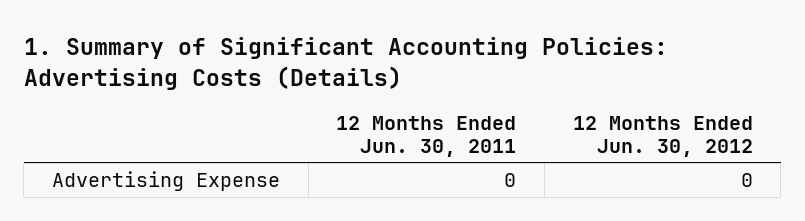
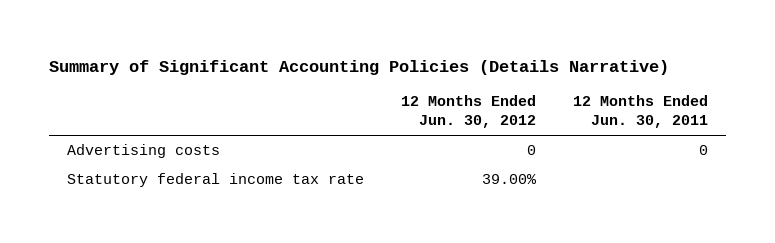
- 1. Summary of Significant Accounting Policies: Advertising Costs (Details)
+ Summary of Significant Accounting Policies (Details Narrative)
- | 12 Months Ended Jun. 30, 2011 | 12 Months Ended Jun. 30, 2012
+ | 12 Months Ended Jun. 30, 2012 | 12 Months Ended Jun. 30, 2011
- Advertising Expense | 0 | 0
+ Advertising costs | 0 | 0
+ Statutory federal income tax rate | 39.00% |

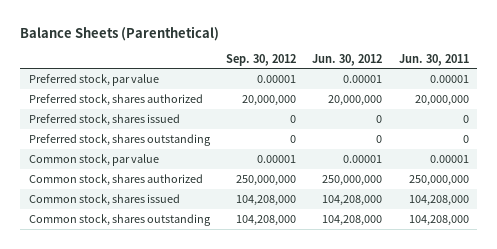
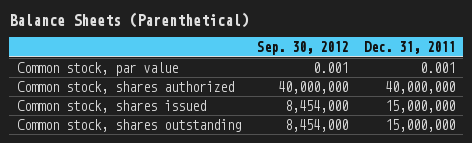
- | Sep. 30, 2012 | Jun. 30, 2012 | Jun. 30, 2011
+ | Sep. 30, 2012 | Dec. 31, 2011
- Preferred stock, par value | 0.00001 | 0.00001 | 0.00001
- Preferred stock, shares authorized | 20,000,000 | 20,000,000 | 20,000,000
- Preferred stock, shares issued | 0 | 0 | 0
- Preferred stock, shares outstanding | 0 | 0 | 0
- Common stock, par value | 0.00001 | 0.00001 | 0.00001
- Common stock, shares authorized | 250,000,000 | 250,000,000 | 250,000,000
- Common stock, shares issued | 104,208,000 | 104,208,000 | 104,208,000
- Common stock, shares outstanding | 104,208,000 | 104,208,000 | 104,208,000
+ Common stock, par value | 0.001 | 0.001
+ Common stock, shares authorized | 40,000,000 | 40,000,000
+ Common stock, shares issued | 8,454,000 | 15,000,000
+ Common stock, shares outstanding | 8,454,000 | 15,000,000

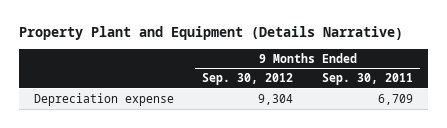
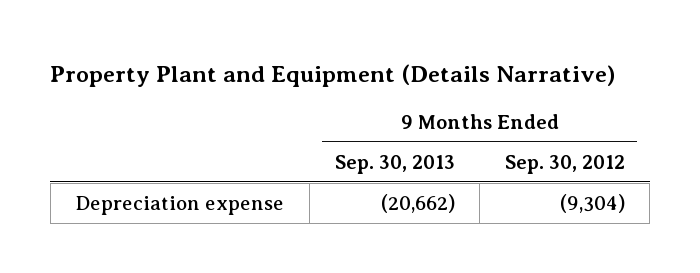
- | 9 Months Ended Sep. 30, 2012 | 9 Months Ended Sep. 30, 2011
+ | 9 Months Ended Sep. 30, 2013 | 9 Months Ended Sep. 30, 2012
- Depreciation expense | 9,304 | 6,709
+ Depreciation expense | (20,662) | (9,304)

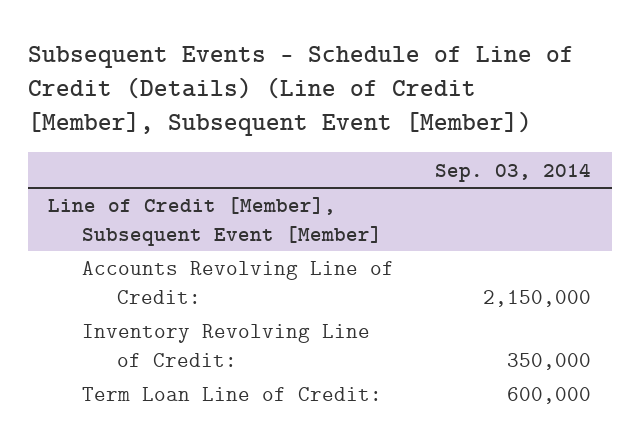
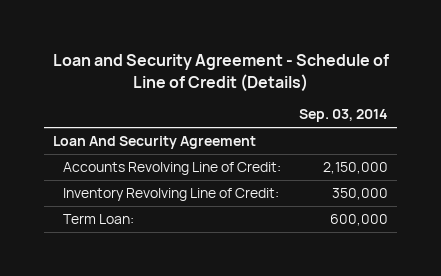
- Subsequent Events - Schedule of Line of Credit (Details) (Line of Credit [Member], Subsequent Event [Member])
+ Loan and Security Agreement - Schedule of Line of Credit (Details)
- Line of Credit [Member], Subsequent Event [Member]
+ Loan And Security Agreement
- Term Loan Line of Credit: | 600,000
+ Term Loan: | 600,000

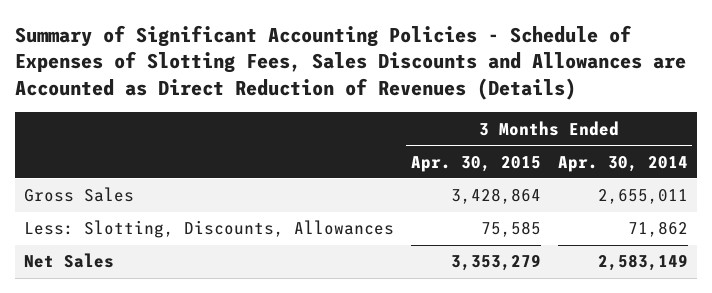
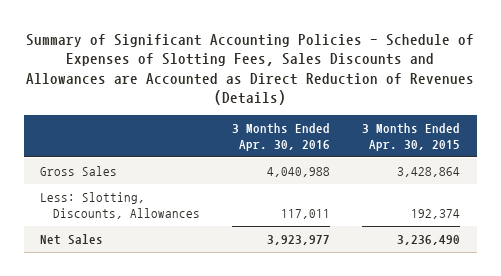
- | 3 Months Ended Apr. 30, 2015 | 3 Months Ended Apr. 30, 2014
+ | 3 Months Ended Apr. 30, 2016 | 3 Months Ended Apr. 30, 2015
- Less: Slotting, Discounts, Allowances | 75,585 | 71,862
- Net Sales | 3,353,279 | 2,583,149
+ Less: Slotting, Discounts, Allowances | 117,011 | 192,374
+ Net Sales | 3,923,977 | 3,236,490

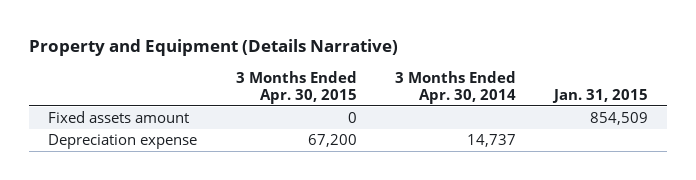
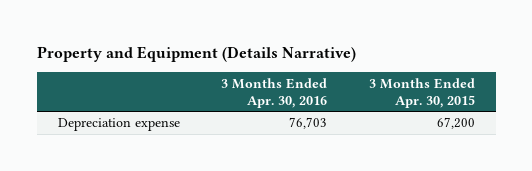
- | 3 Months Ended Apr. 30, 2015 | 3 Months Ended Apr. 30, 2014 | Jan. 31, 2015
+ | 3 Months Ended Apr. 30, 2016 | 3 Months Ended Apr. 30, 2015
- Fixed assets amount | 0 | | 854,509

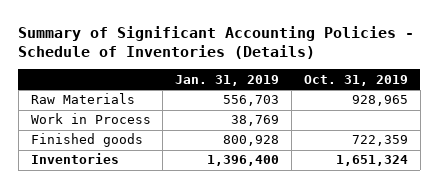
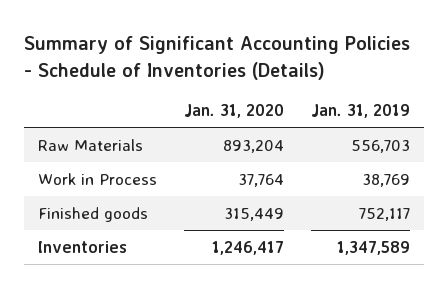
- | Jan. 31, 2019 | Oct. 31, 2019
+ | Jan. 31, 2020 | Jan. 31, 2019
- Finished goods | 800,928 | 722,359
- Inventories | 1,396,400 | 1,651,324
+ Finished goods | 315,449 | 752,117
+ Inventories | 1,246,417 | 1,347,589

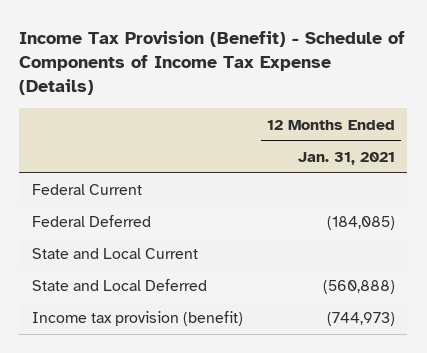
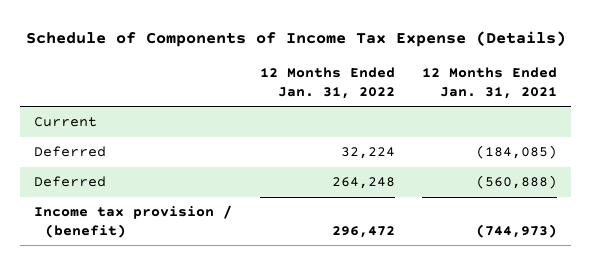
- Income Tax Provision (Benefit) - Schedule of Components of Income Tax Expense (Details)
+ Schedule of Components of Income Tax Expense (Details)
- | 12 Months Ended Jan. 31, 2021
+ | 12 Months Ended Jan. 31, 2022 | 12 Months Ended Jan. 31, 2021
- Federal Current
- Federal Deferred | (184,085)
- State and Local Current
- State and Local Deferred | (560,888)
- Income tax provision (benefit) | (744,973)
+ Current
+ Deferred | 32,224 | (184,085)
+ Deferred | 264,248 | (560,888)
+ Income tax provision / (benefit) | 296,472 | (744,973)

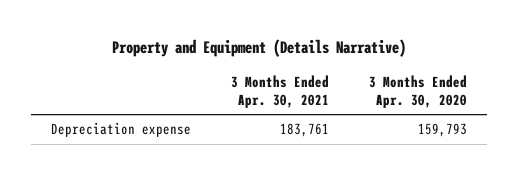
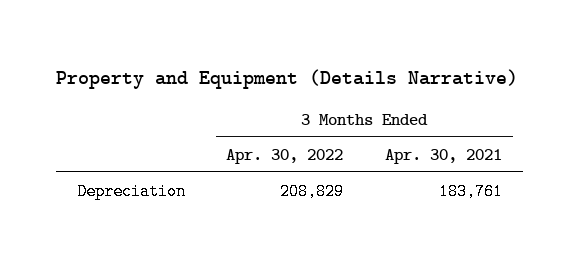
- | 3 Months Ended Apr. 30, 2021 | 3 Months Ended Apr. 30, 2020
+ | 3 Months Ended Apr. 30, 2022 | 3 Months Ended Apr. 30, 2021
- Depreciation expense | 183,761 | 159,793
+ Depreciation | 208,829 | 183,761

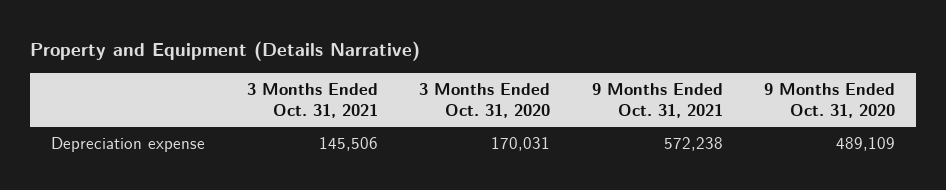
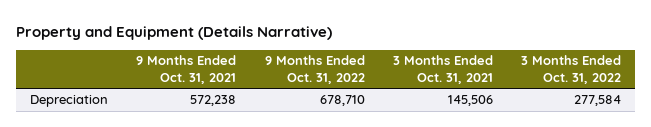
- | 3 Months Ended Oct. 31, 2021 | 3 Months Ended Oct. 31, 2020 | 9 Months Ended Oct. 31, 2021 | 9 Months Ended Oct. 31, 2020
+ | 9 Months Ended Oct. 31, 2021 | 9 Months Ended Oct. 31, 2022 | 3 Months Ended Oct. 31, 2021 | 3 Months Ended Oct. 31, 2022
- Depreciation expense | 145,506 | 170,031 | 572,238 | 489,109
+ Depreciation | 572,238 | 678,710 | 145,506 | 277,584

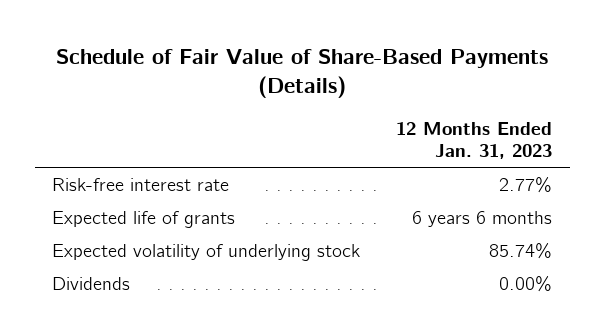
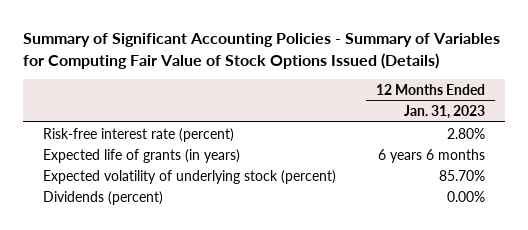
- Schedule of Fair Value of Share-Based Payments (Details)
+ Summary of Significant Accounting Policies - Summary of Variables for Computing Fair Value of Stock Options Issued (Details)
- Risk-free interest rate | 2.77%
- Expected life of grants | 6 years 6 months
- Expected volatility of underlying stock | 85.74%
- Dividends | 0.00%
+ Risk-free interest rate (percent) | 2.80%
+ Expected life of grants (in years) | 6 years 6 months
+ Expected volatility of underlying stock (percent) | 85.70%
+ Dividends (percent) | 0.00%

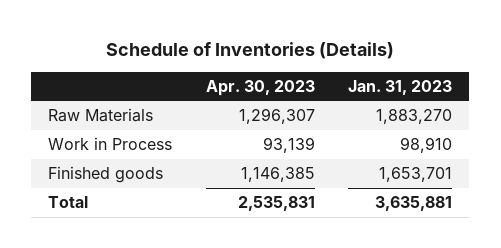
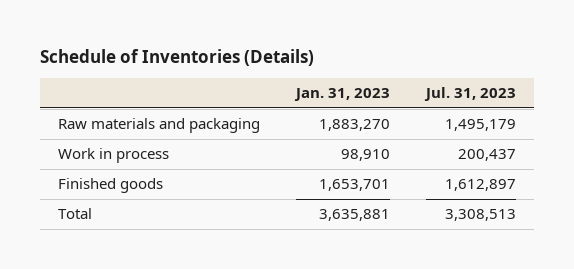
- | Apr. 30, 2023 | Jan. 31, 2023
+ | Jan. 31, 2023 | Jul. 31, 2023
- Raw Materials | 1,296,307 | 1,883,270
- Work in Process | 93,139 | 98,910
+ Raw materials and packaging | 1,883,270 | 1,495,179
+ Work in process | 98,910 | 200,437

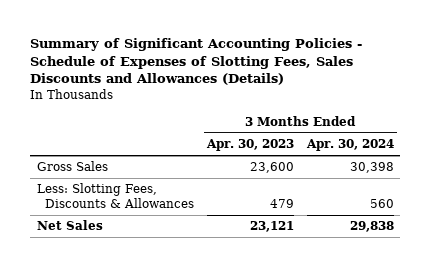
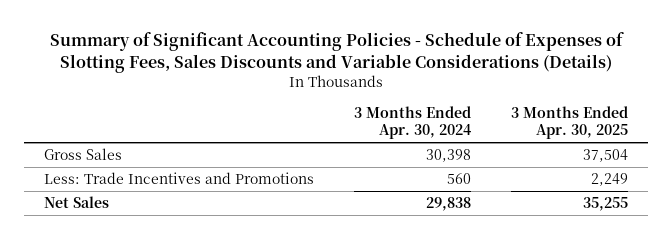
- Summary of Significant Accounting Policies - Schedule of Expenses of Slotting Fees, Sales Discounts and Allowances (Details)
+ Summary of Significant Accounting Policies - Schedule of Expenses of Slotting Fees, Sales Discounts and Variable Considerations (Details)
- | 3 Months Ended Apr. 30, 2023 | 3 Months Ended Apr. 30, 2024
+ | 3 Months Ended Apr. 30, 2024 | 3 Months Ended Apr. 30, 2025
- Less: Slotting Fees, Discounts & Allowances | 479 | 560
+ Less: Trade Incentives and Promotions | 560 | 2,249

